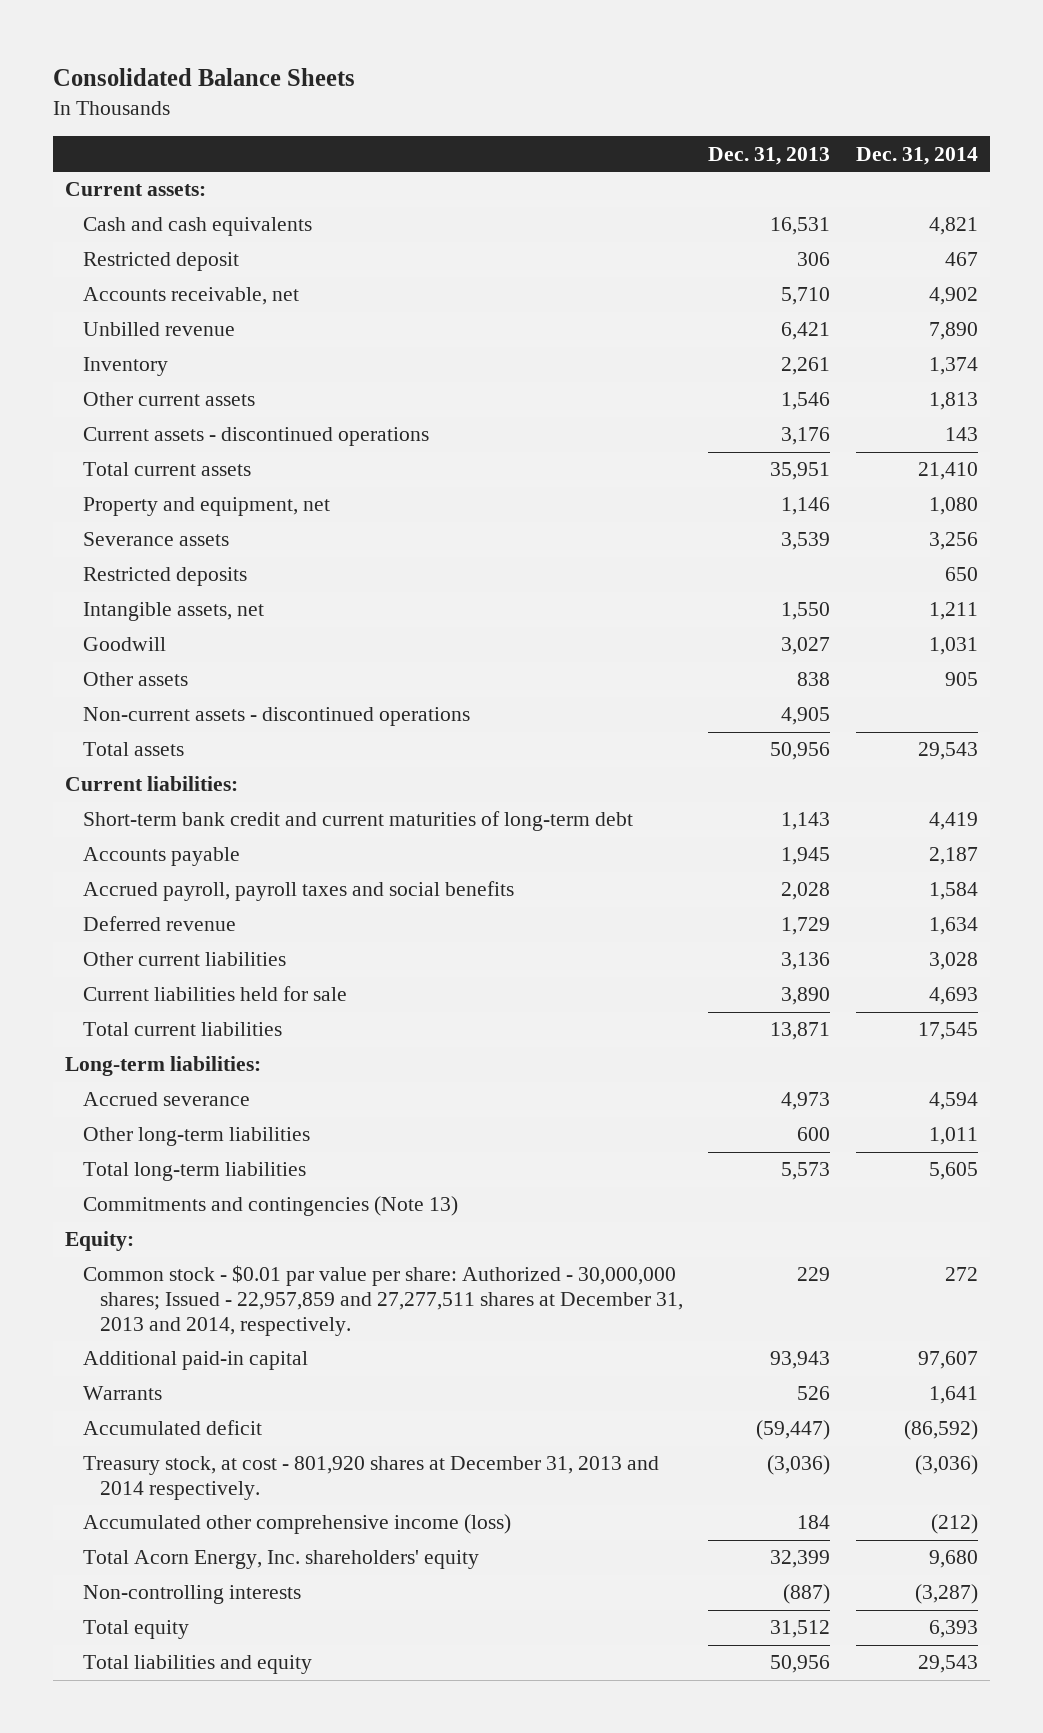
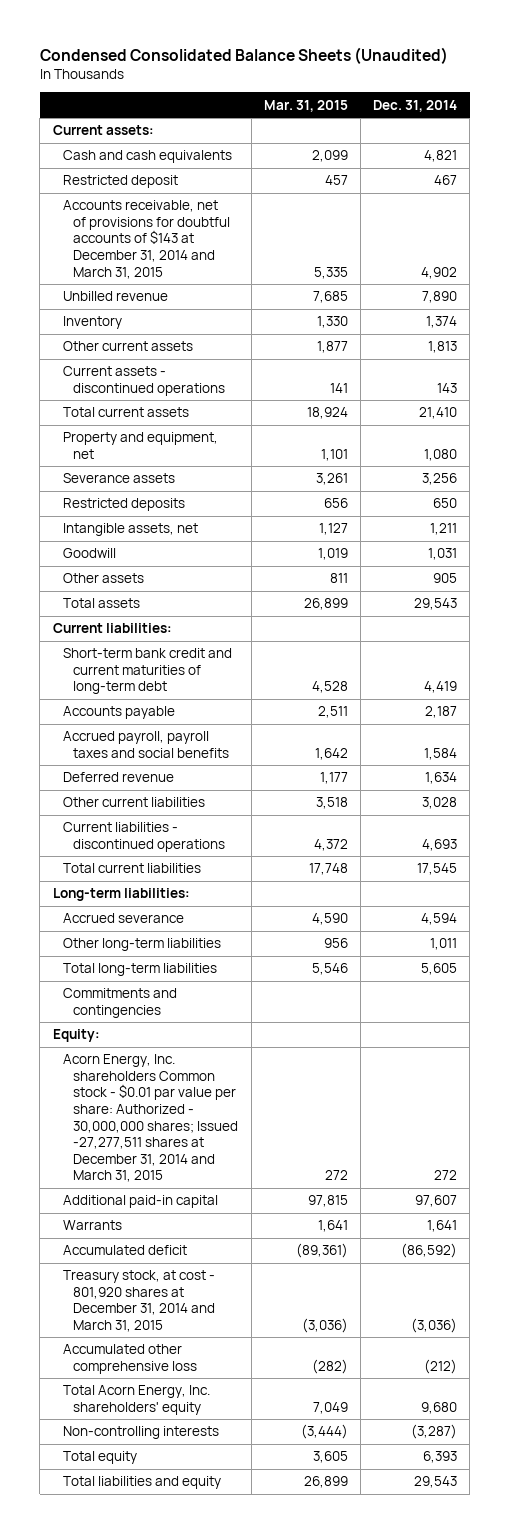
- Consolidated Balance Sheets
+ Condensed Consolidated Balance Sheets (Unaudited)
- | Dec. 31, 2013 | Dec. 31, 2014
+ | Mar. 31, 2015 | Dec. 31, 2014
- Accounts receivable, net | 5,710 | 4,902
+ Accounts receivable, net of provisions for doubtful accounts of $143 at December 31, 2014 and March 31, 2015 | 5,335 | 4,902
- Non-current assets - discontinued operations | 4,905 |
- Current liabilities held for sale | 3,890 | 4,693
+ Current liabilities - discontinued operations | 4,372 | 4,693
- Commitments and contingencies (Note 13)
+ Commitments and contingencies
- Common stock - $0.01 par value per share: Authorized - 30,000,000 shares; Issued - 22,957,859 and 27,277,511 shares at December 31, 2013 and 2014, respectively. | 229 | 272
+ Acorn Energy, Inc. shareholders Common stock - $0.01 par value per share: Authorized - 30,000,000 shares; Issued -27,277,511 shares at December 31, 2014 and March 31, 2015 | 272 | 272
- Treasury stock, at cost - 801,920 shares at December 31, 2013 and 2014 respectively. | (3,036) | (3,036)
- Accumulated other comprehensive income (loss) | 184 | (212)
+ Treasury stock, at cost - 801,920 shares at December 31, 2014 and March 31, 2015 | (3,036) | (3,036)
+ Accumulated other comprehensive loss | (282) | (212)

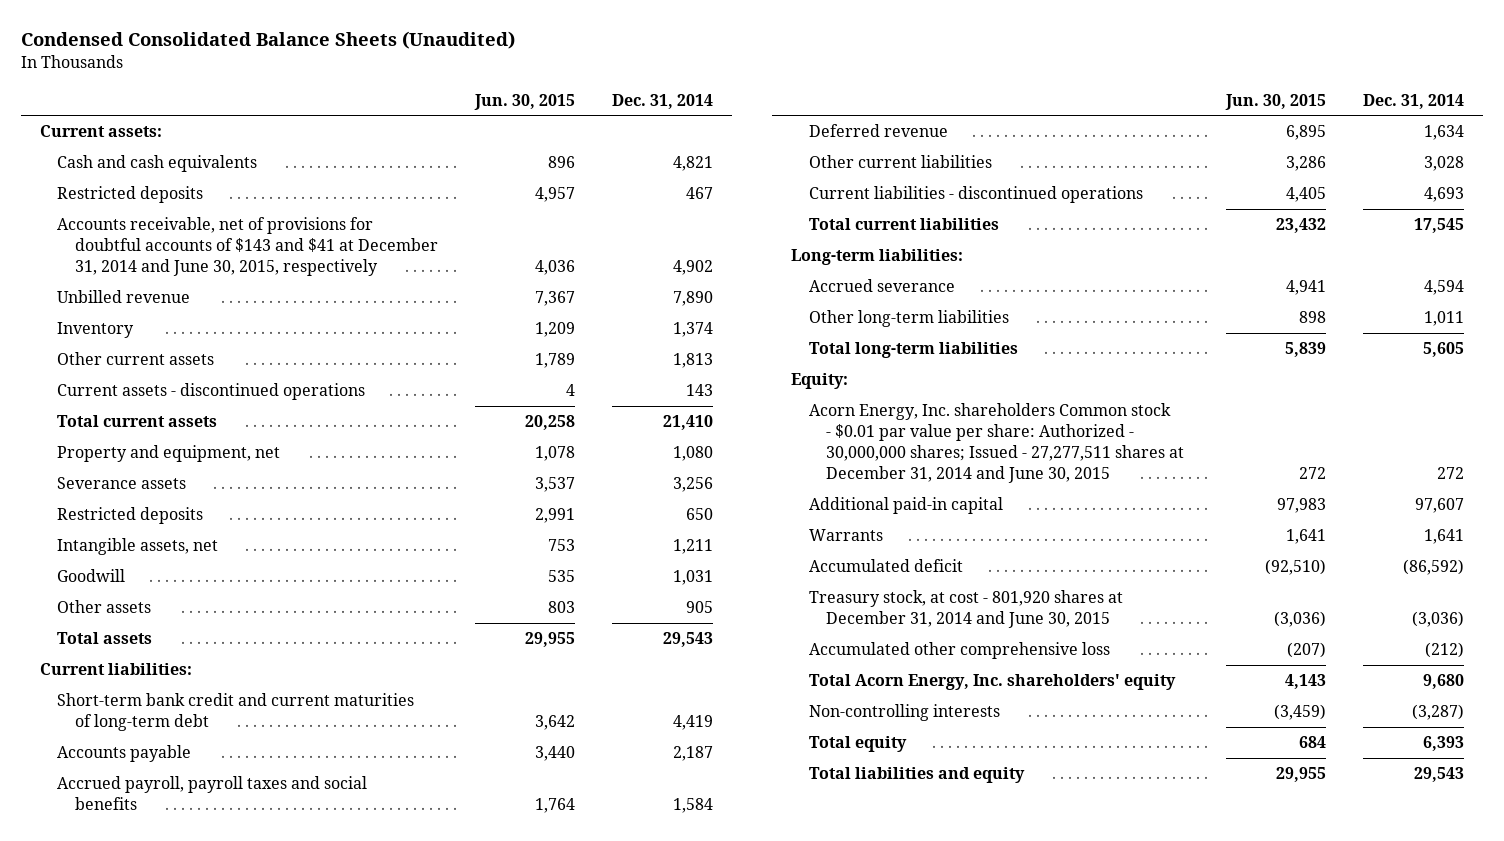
- | Mar. 31, 2015 | Dec. 31, 2014
+ | Jun. 30, 2015 | Dec. 31, 2014
- Restricted deposit | 457 | 467
- Accounts receivable, net of provisions for doubtful accounts of $143 at December 31, 2014 and March 31, 2015 | 5,335 | 4,902
+ Restricted deposits | 4,957 | 467
+ Accounts receivable, net of provisions for doubtful accounts of $143 and $41 at December 31, 2014 and June 30, 2015, respectively | 4,036 | 4,902
- Commitments and contingencies
- Acorn Energy, Inc. shareholders Common stock - $0.01 par value per share: Authorized - 30,000,000 shares; Issued -27,277,511 shares at December 31, 2014 and March 31, 2015 | 272 | 272
+ Acorn Energy, Inc. shareholders Common stock - $0.01 par value per share: Authorized - 30,000,000 shares; Issued - 27,277,511 shares at December 31, 2014 and June 30, 2015 | 272 | 272
- Treasury stock, at cost - 801,920 shares at December 31, 2014 and March 31, 2015 | (3,036) | (3,036)
+ Treasury stock, at cost - 801,920 shares at December 31, 2014 and June 30, 2015 | (3,036) | (3,036)

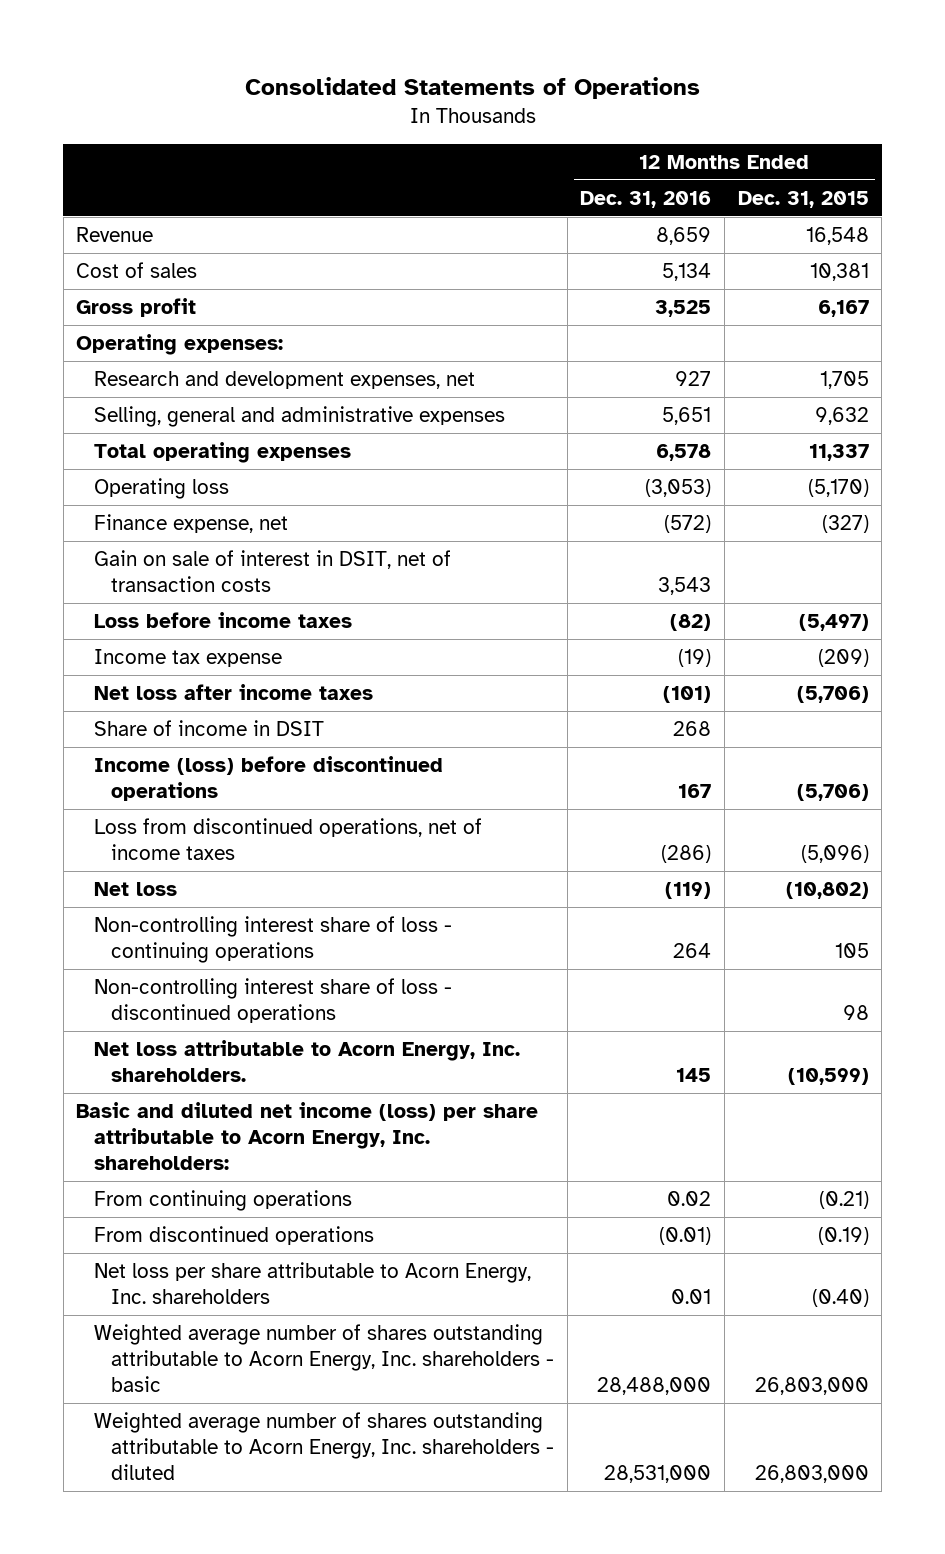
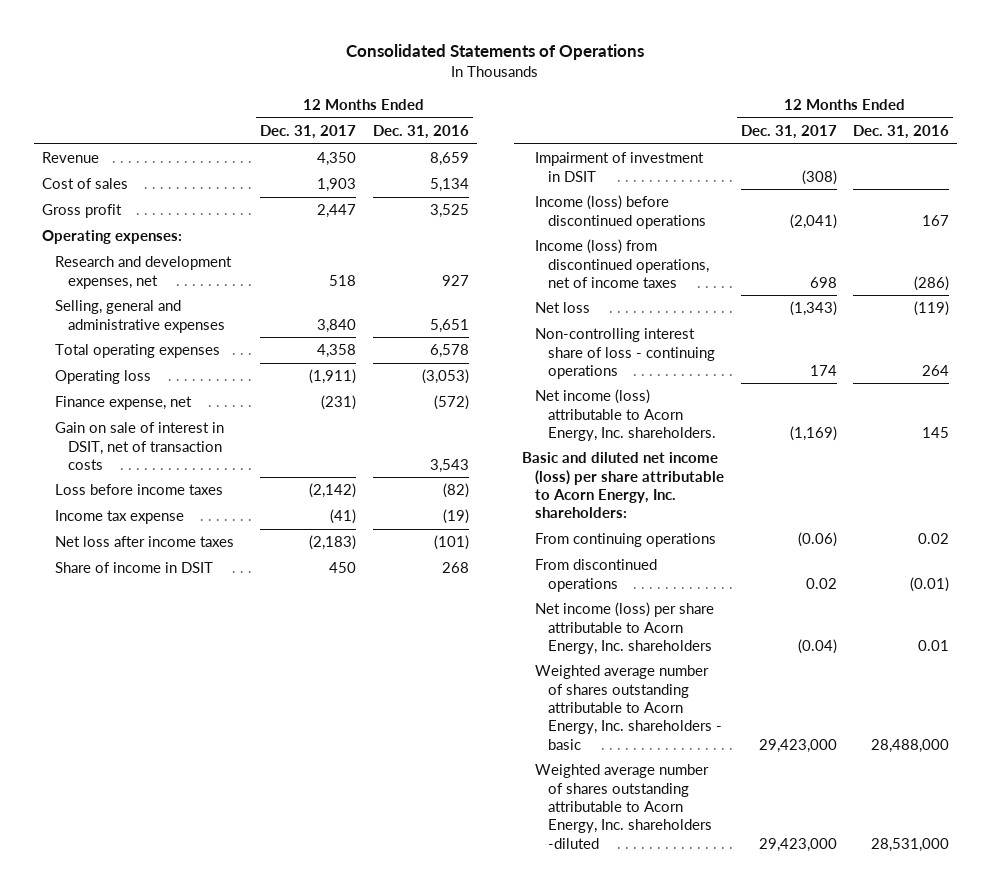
- | 12 Months Ended Dec. 31, 2016 | 12 Months Ended Dec. 31, 2015
+ | 12 Months Ended Dec. 31, 2017 | 12 Months Ended Dec. 31, 2016
+ Impairment of investment in DSIT | (308) |
- Loss from discontinued operations, net of income taxes | (286) | (5,096)
+ Income (loss) from discontinued operations, net of income taxes | 698 | (286)
- Non-controlling interest share of loss - discontinued operations | | 98
- Net loss attributable to Acorn Energy, Inc. shareholders. | 145 | (10,599)
+ Net income (loss) attributable to Acorn Energy, Inc. shareholders. | (1,169) | 145
- Net loss per share attributable to Acorn Energy, Inc. shareholders | 0.01 | (0.40)
+ Net income (loss) per share attributable to Acorn Energy, Inc. shareholders | (0.04) | 0.01
- Weighted average number of shares outstanding attributable to Acorn Energy, Inc. shareholders - diluted | 28,531,000 | 26,803,000
+ Weighted average number of shares outstanding attributable to Acorn Energy, Inc. shareholders -diluted | 29,423,000 | 28,531,000

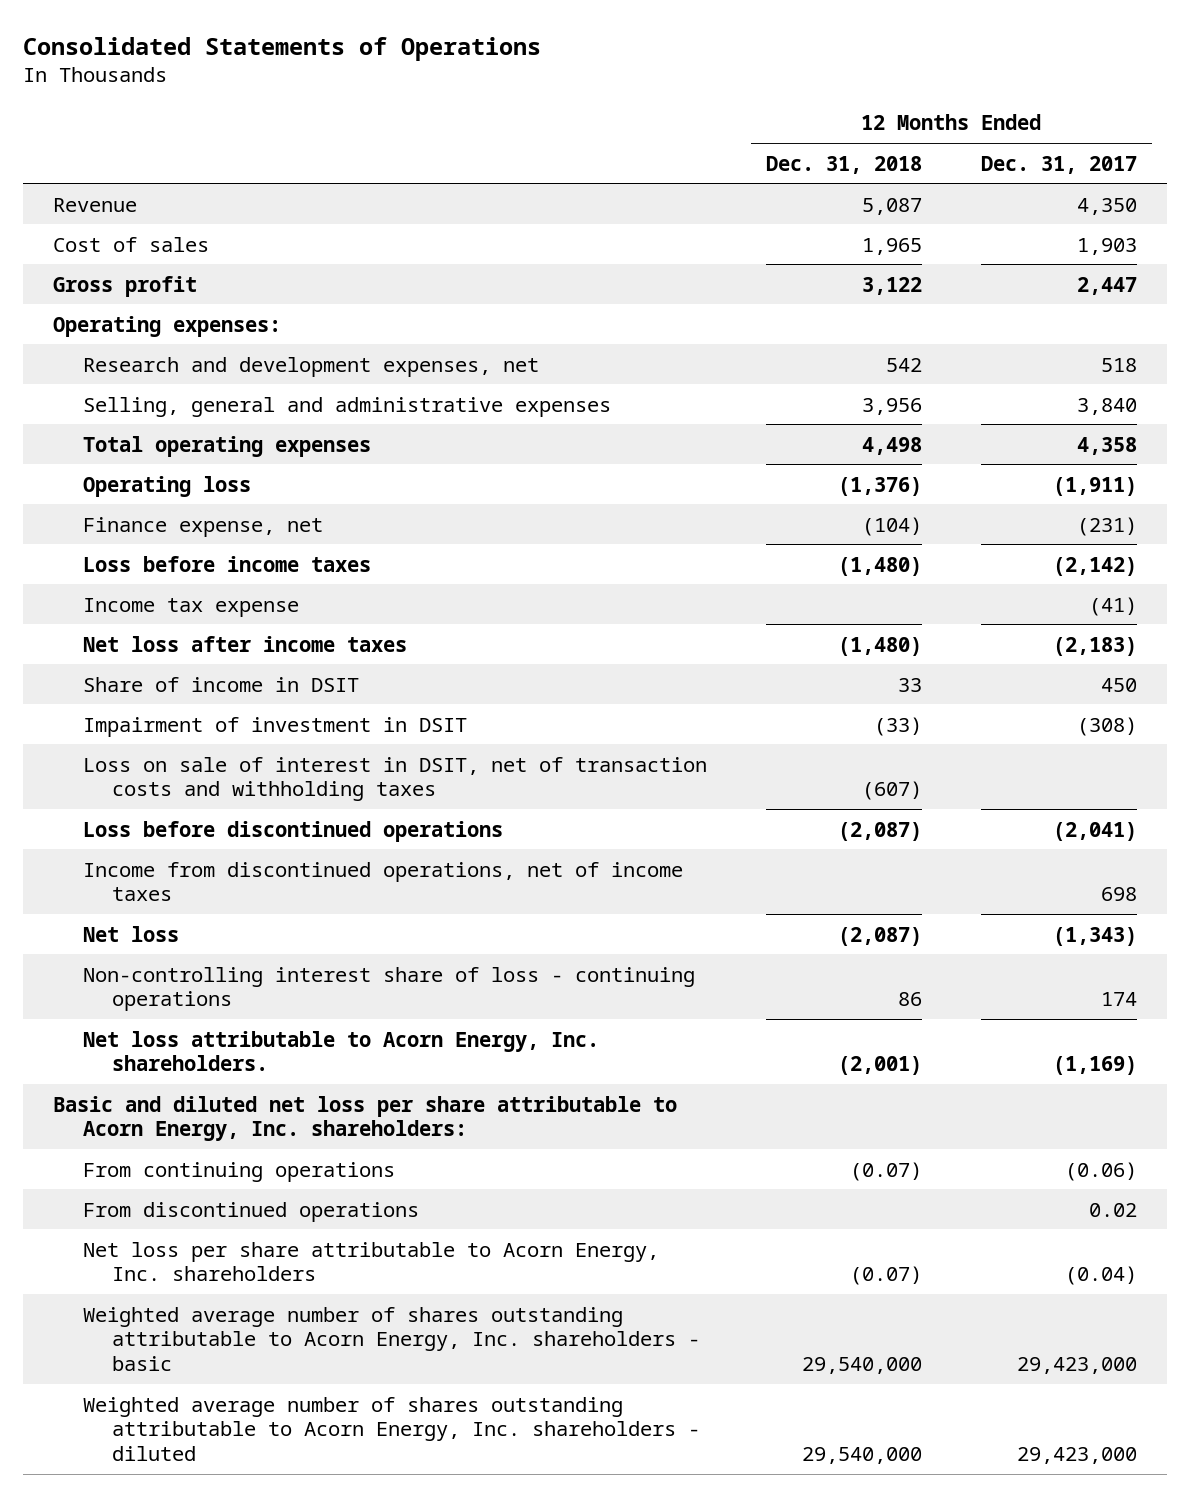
- | 12 Months Ended Dec. 31, 2017 | 12 Months Ended Dec. 31, 2016
+ | 12 Months Ended Dec. 31, 2018 | 12 Months Ended Dec. 31, 2017
- Gain on sale of interest in DSIT, net of transaction costs | | 3,543
- Income (loss) before discontinued operations | (2,041) | 167
- Income (loss) from discontinued operations, net of income taxes | 698 | (286)
+ Loss on sale of interest in DSIT, net of transaction costs and withholding taxes | (607) |
+ Loss before discontinued operations | (2,087) | (2,041)
+ Income from discontinued operations, net of income taxes | | 698
- Net income (loss) attributable to Acorn Energy, Inc. shareholders. | (1,169) | 145
- Basic and diluted net income (loss) per share attributable to Acorn Energy, Inc. shareholders:
+ Net loss attributable to Acorn Energy, Inc. shareholders. | (2,001) | (1,169)
+ Basic and diluted net loss per share attributable to Acorn Energy, Inc. shareholders:
- Net income (loss) per share attributable to Acorn Energy, Inc. shareholders | (0.04) | 0.01
+ Net loss per share attributable to Acorn Energy, Inc. shareholders | (0.07) | (0.04)
- Weighted average number of shares outstanding attributable to Acorn Energy, Inc. shareholders -diluted | 29,423,000 | 28,531,000
+ Weighted average number of shares outstanding attributable to Acorn Energy, Inc. shareholders - diluted | 29,540,000 | 29,423,000

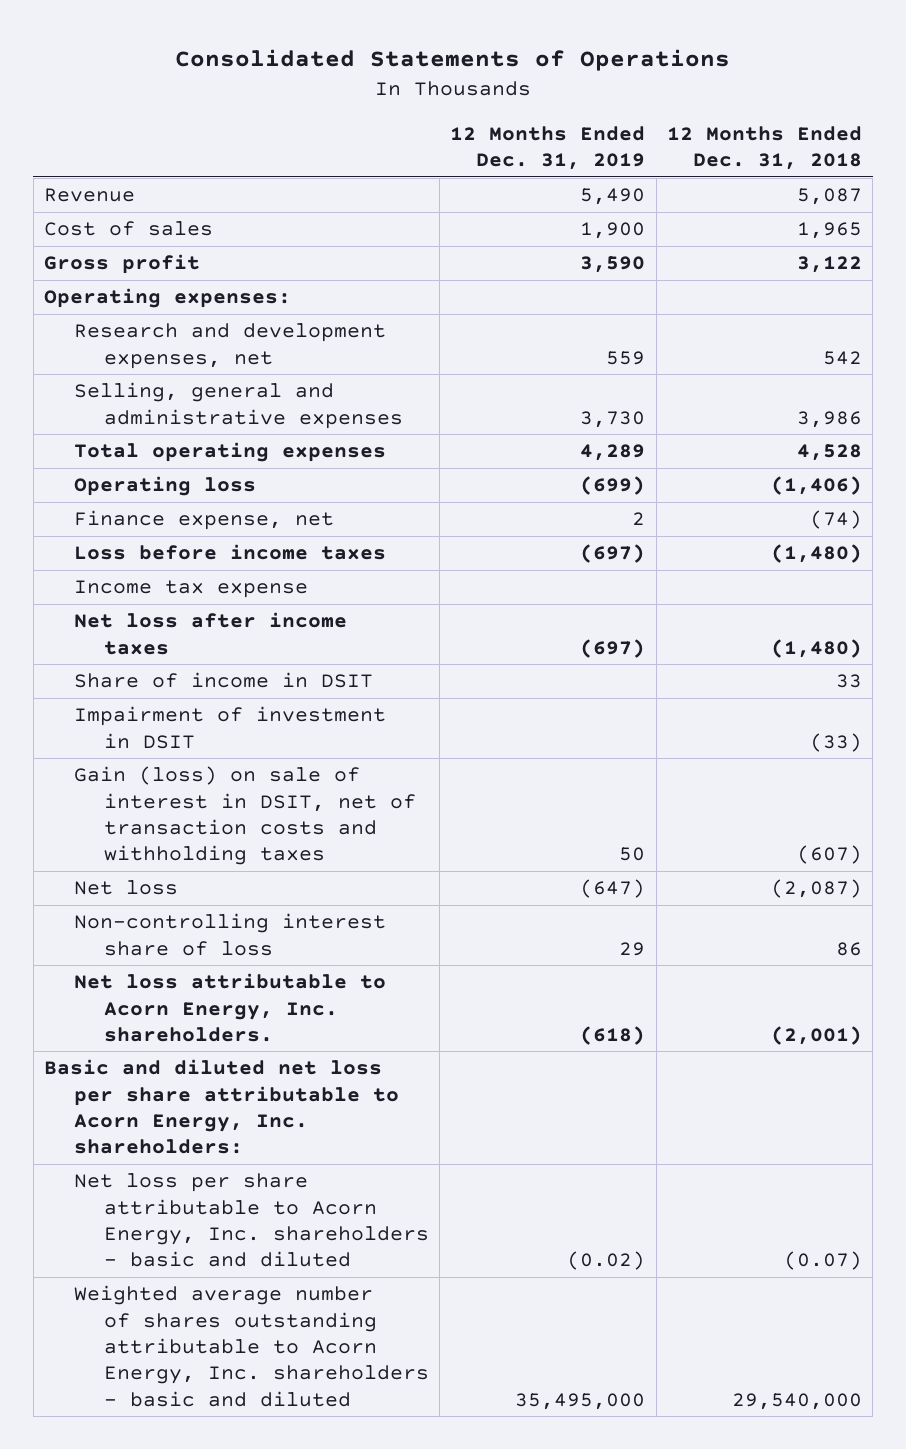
- | 12 Months Ended Dec. 31, 2018 | 12 Months Ended Dec. 31, 2017
+ | 12 Months Ended Dec. 31, 2019 | 12 Months Ended Dec. 31, 2018
- Selling, general and administrative expenses | 3,956 | 3,840
- Total operating expenses | 4,498 | 4,358
- Operating loss | (1,376) | (1,911)
- Finance expense, net | (104) | (231)
+ Selling, general and administrative expenses | 3,730 | 3,986
+ Total operating expenses | 4,289 | 4,528
+ Operating loss | (699) | (1,406)
+ Finance expense, net | 2 | (74)
- Loss on sale of interest in DSIT, net of transaction costs and withholding taxes | (607) |
- Loss before discontinued operations | (2,087) | (2,041)
- Income from discontinued operations, net of income taxes | | 698
+ Gain (loss) on sale of interest in DSIT, net of transaction costs and withholding taxes | 50 | (607)
- Non-controlling interest share of loss - continuing operations | 86 | 174
+ Non-controlling interest share of loss | 29 | 86
- From continuing operations | (0.07) | (0.06)
- From discontinued operations | | 0.02
- Net loss per share attributable to Acorn Energy, Inc. shareholders | (0.07) | (0.04)
- Weighted average number of shares outstanding attributable to Acorn Energy, Inc. shareholders - basic | 29,540,000 | 29,423,000
- Weighted average number of shares outstanding attributable to Acorn Energy, Inc. shareholders - diluted | 29,540,000 | 29,423,000
+ Net loss per share attributable to Acorn Energy, Inc. shareholders - basic and diluted | (0.02) | (0.07)
+ Weighted average number of shares outstanding attributable to Acorn Energy, Inc. shareholders - basic and diluted | 35,495,000 | 29,540,000

